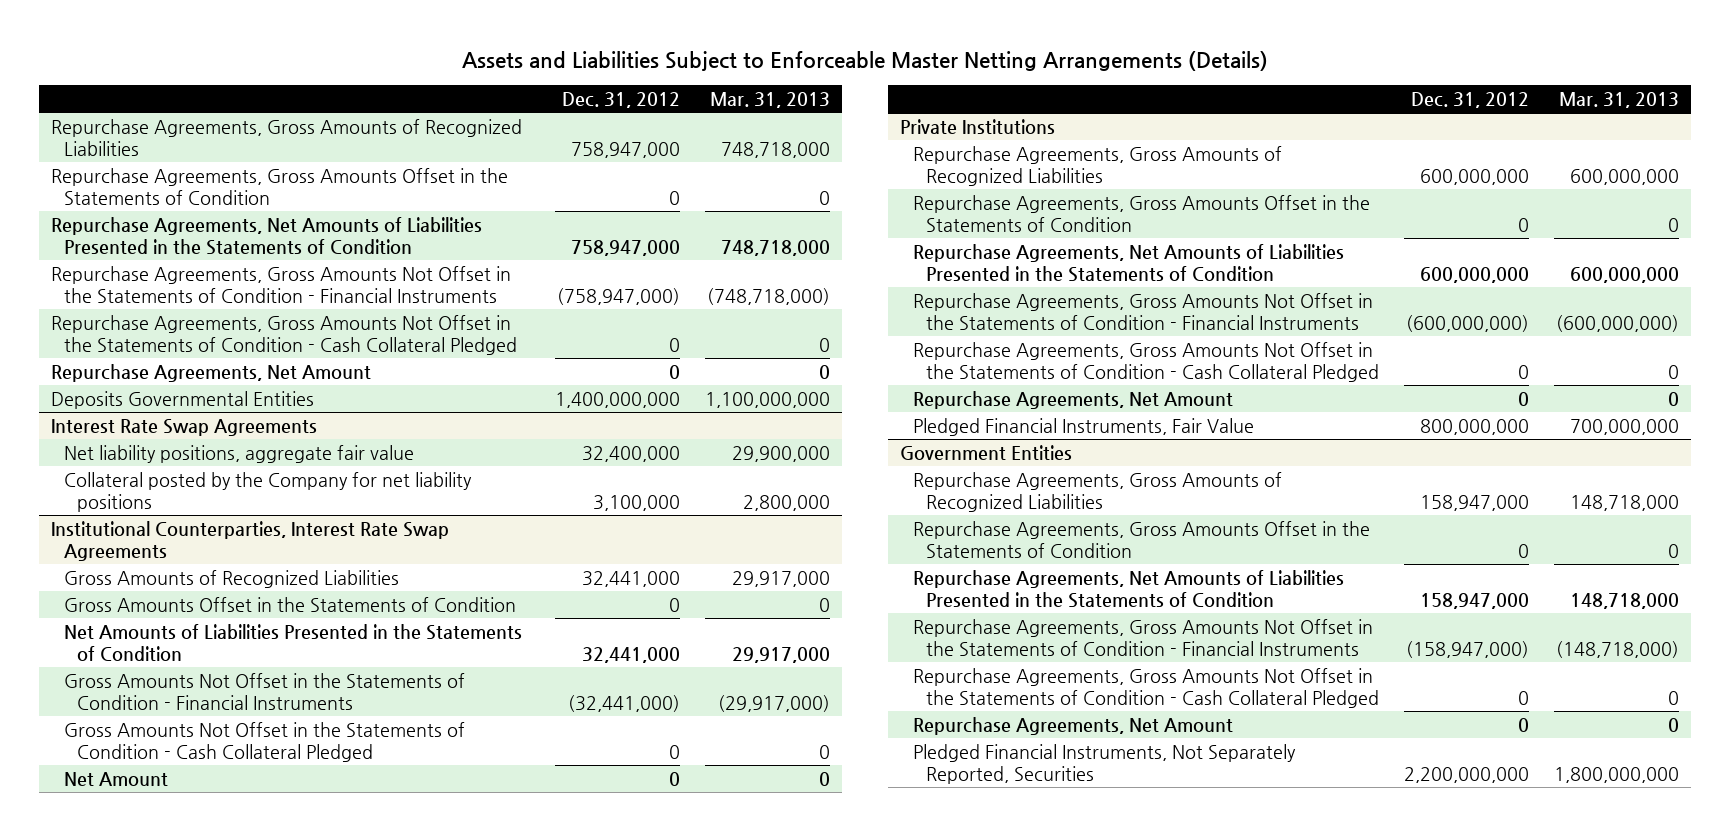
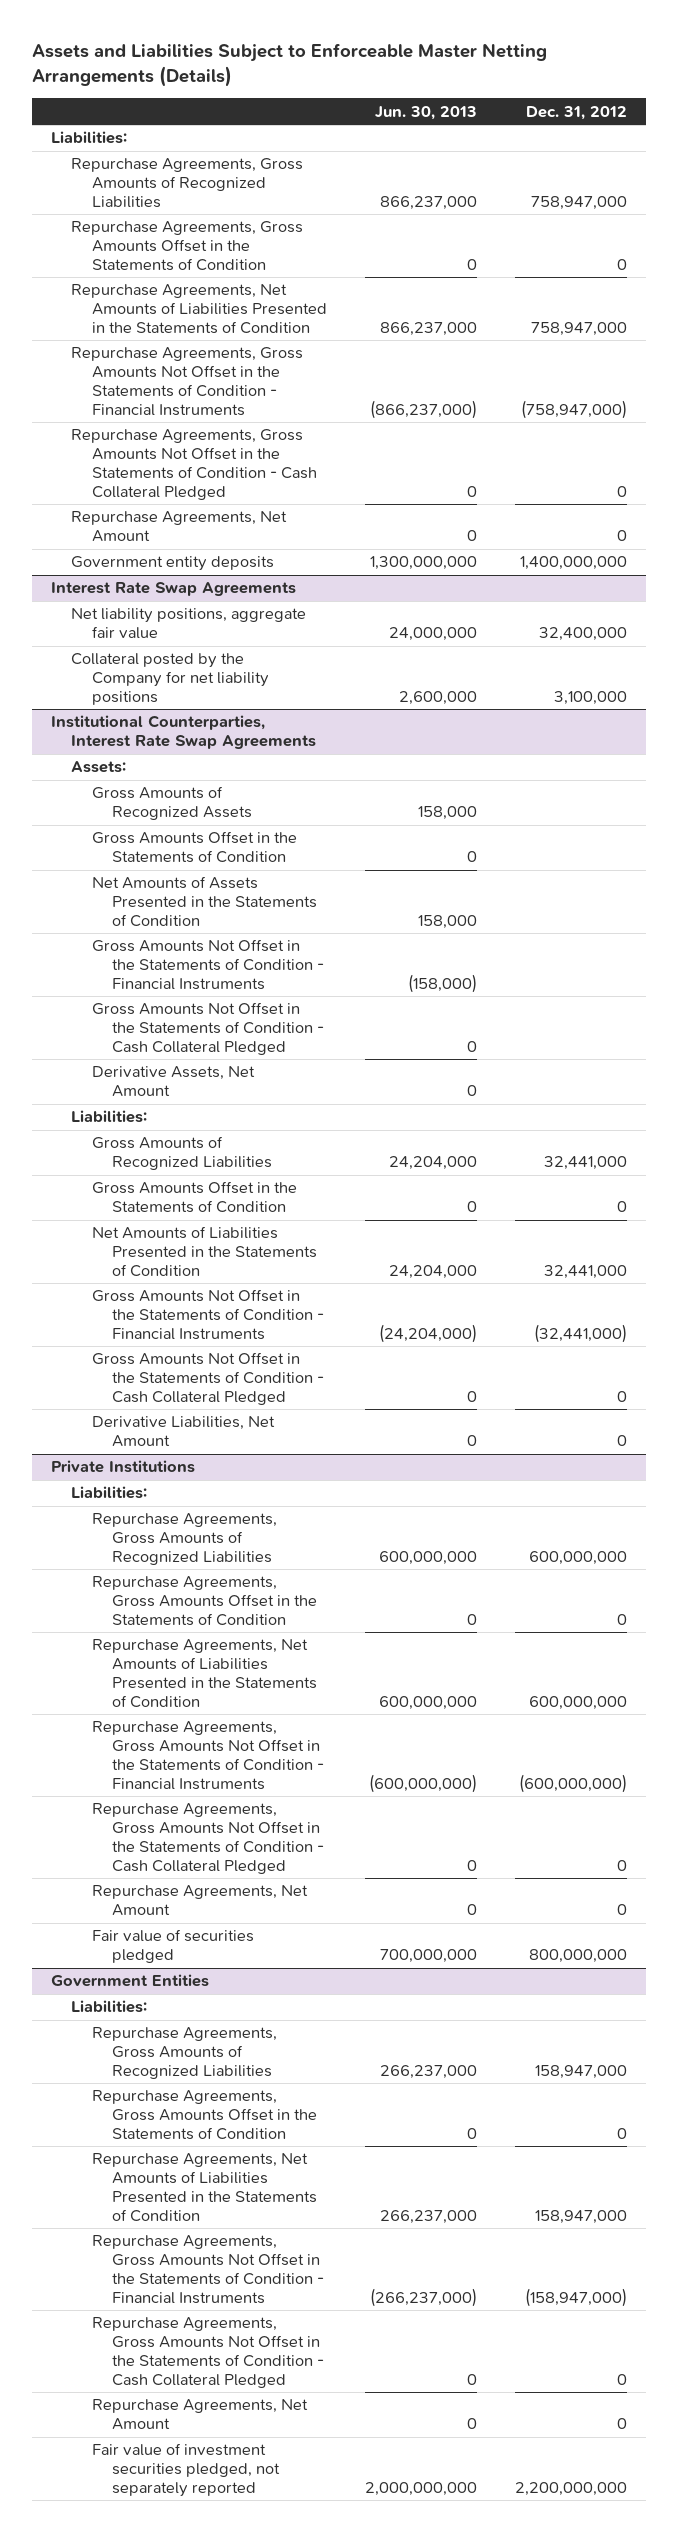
- | Dec. 31, 2012 | Mar. 31, 2013
+ | Jun. 30, 2013 | Dec. 31, 2012
+ Liabilities:
- Deposits Governmental Entities | 1,400,000,000 | 1,100,000,000
+ Government entity deposits | 1,300,000,000 | 1,400,000,000
@ Institutional Counterparties, Interest Rate Swap Agreements
+ Assets:
+ Gross Amounts of Recognized Assets | 158,000 |
+ Gross Amounts Offset in the Statements of Condition | 0 |
+ Net Amounts of Assets Presented in the Statements of Condition | 158,000 |
+ Gross Amounts Not Offset in the Statements of Condition - Financial Instruments | (158,000) |
+ Gross Amounts Not Offset in the Statements of Condition - Cash Collateral Pledged | 0 |
+ Derivative Assets, Net Amount | 0 |
+ Liabilities:
- Net Amount | 0 | 0
+ Derivative Liabilities, Net Amount | 0 | 0
@ Private Institutions
+ Liabilities:
- Pledged Financial Instruments, Fair Value | 800,000,000 | 700,000,000
+ Fair value of securities pledged | 700,000,000 | 800,000,000
@ Government Entities
+ Liabilities:
- Pledged Financial Instruments, Not Separately Reported, Securities | 2,200,000,000 | 1,800,000,000
+ Fair value of investment securities pledged, not separately reported | 2,000,000,000 | 2,200,000,000

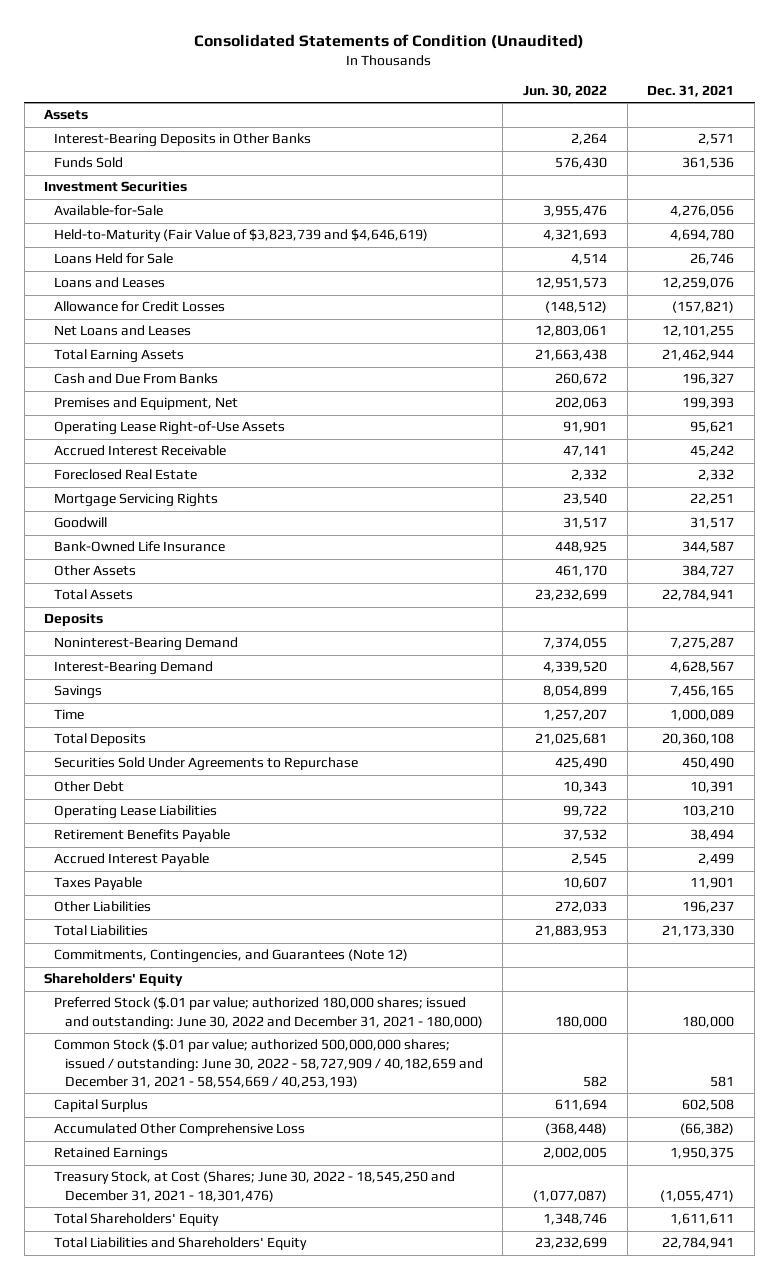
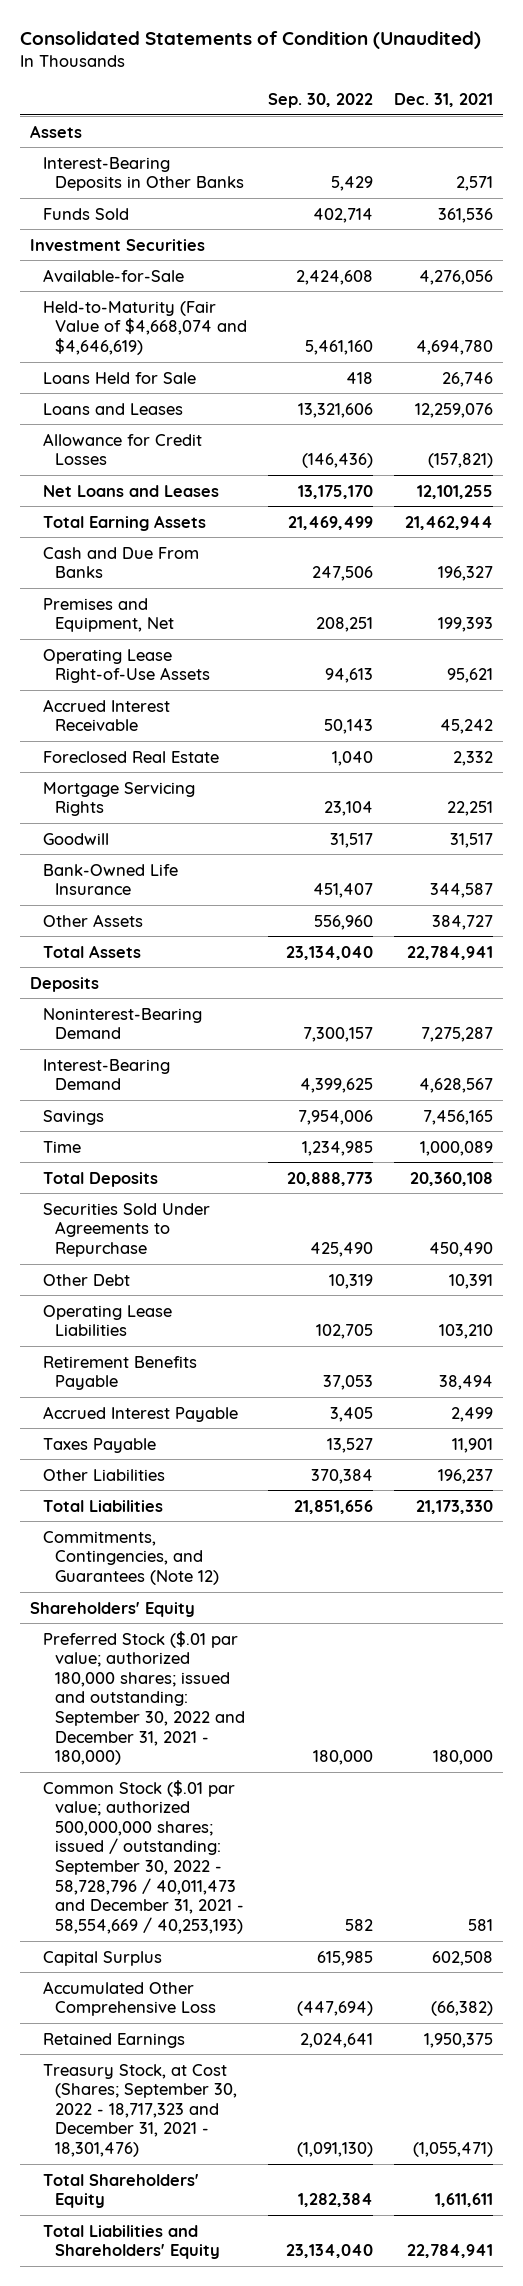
- | Jun. 30, 2022 | Dec. 31, 2021
+ | Sep. 30, 2022 | Dec. 31, 2021
- Held-to-Maturity (Fair Value of $3,823,739 and $4,646,619) | 4,321,693 | 4,694,780
+ Held-to-Maturity (Fair Value of $4,668,074 and $4,646,619) | 5,461,160 | 4,694,780
- Preferred Stock ($.01 par value; authorized 180,000 shares; issued and outstanding: June 30, 2022 and December 31, 2021 - 180,000) | 180,000 | 180,000
- Common Stock ($.01 par value; authorized 500,000,000 shares; issued / outstanding: June 30, 2022 - 58,727,909 / 40,182,659 and December 31, 2021 - 58,554,669 / 40,253,193) | 582 | 581
+ Preferred Stock ($.01 par value; authorized 180,000 shares; issued and outstanding: September 30, 2022 and December 31, 2021 - 180,000) | 180,000 | 180,000
+ Common Stock ($.01 par value; authorized 500,000,000 shares; issued / outstanding: September 30, 2022 - 58,728,796 / 40,011,473 and December 31, 2021 - 58,554,669 / 40,253,193) | 582 | 581
- Treasury Stock, at Cost (Shares; June 30, 2022 - 18,545,250 and December 31, 2021 - 18,301,476) | (1,077,087) | (1,055,471)
+ Treasury Stock, at Cost (Shares; September 30, 2022 - 18,717,323 and December 31, 2021 - 18,301,476) | (1,091,130) | (1,055,471)

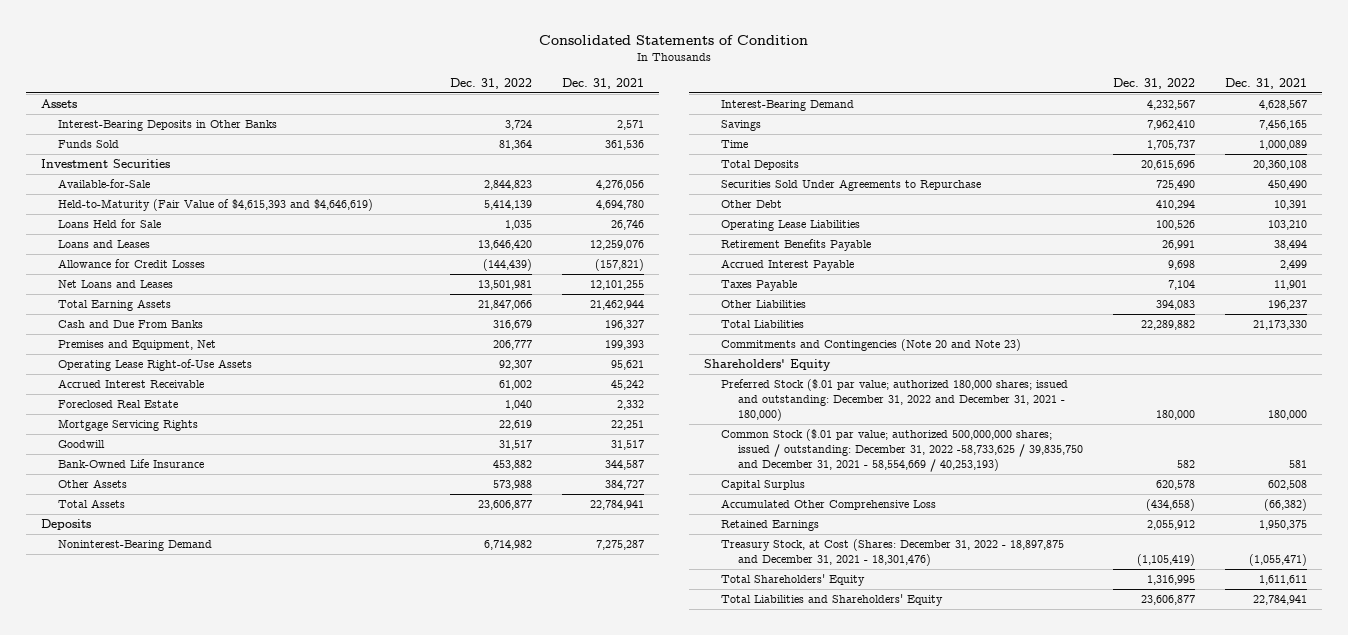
- Consolidated Statements of Condition (Unaudited)
+ Consolidated Statements of Condition
- | Sep. 30, 2022 | Dec. 31, 2021
+ | Dec. 31, 2022 | Dec. 31, 2021
- Held-to-Maturity (Fair Value of $4,668,074 and $4,646,619) | 5,461,160 | 4,694,780
+ Held-to-Maturity (Fair Value of $4,615,393 and $4,646,619) | 5,414,139 | 4,694,780
- Commitments, Contingencies, and Guarantees (Note 12)
+ Commitments and Contingencies (Note 20 and Note 23)
- Preferred Stock ($.01 par value; authorized 180,000 shares; issued and outstanding: September 30, 2022 and December 31, 2021 - 180,000) | 180,000 | 180,000
- Common Stock ($.01 par value; authorized 500,000,000 shares; issued / outstanding: September 30, 2022 - 58,728,796 / 40,011,473 and December 31, 2021 - 58,554,669 / 40,253,193) | 582 | 581
+ Preferred Stock ($.01 par value; authorized 180,000 shares; issued and outstanding: December 31, 2022 and December 31, 2021 - 180,000) | 180,000 | 180,000
+ Common Stock ($.01 par value; authorized 500,000,000 shares; issued / outstanding: December 31, 2022 -58,733,625 / 39,835,750 and December 31, 2021 - 58,554,669 / 40,253,193) | 582 | 581
- Treasury Stock, at Cost (Shares; September 30, 2022 - 18,717,323 and December 31, 2021 - 18,301,476) | (1,091,130) | (1,055,471)
+ Treasury Stock, at Cost (Shares: December 31, 2022 - 18,897,875 and December 31, 2021 - 18,301,476) | (1,105,419) | (1,055,471)

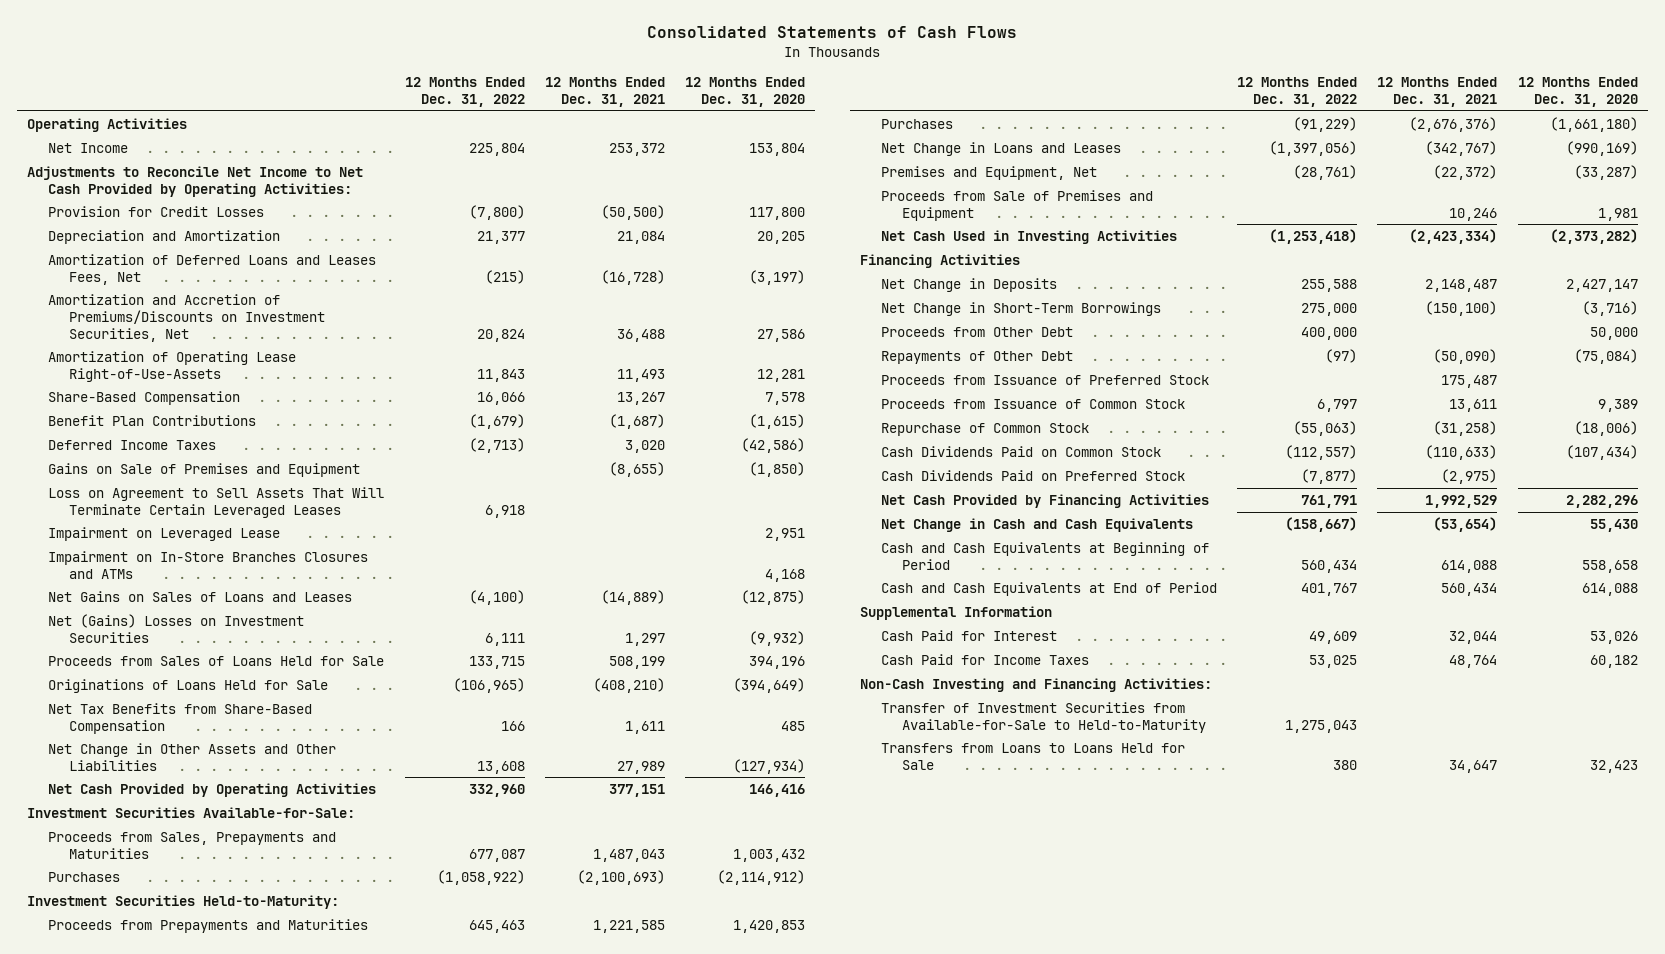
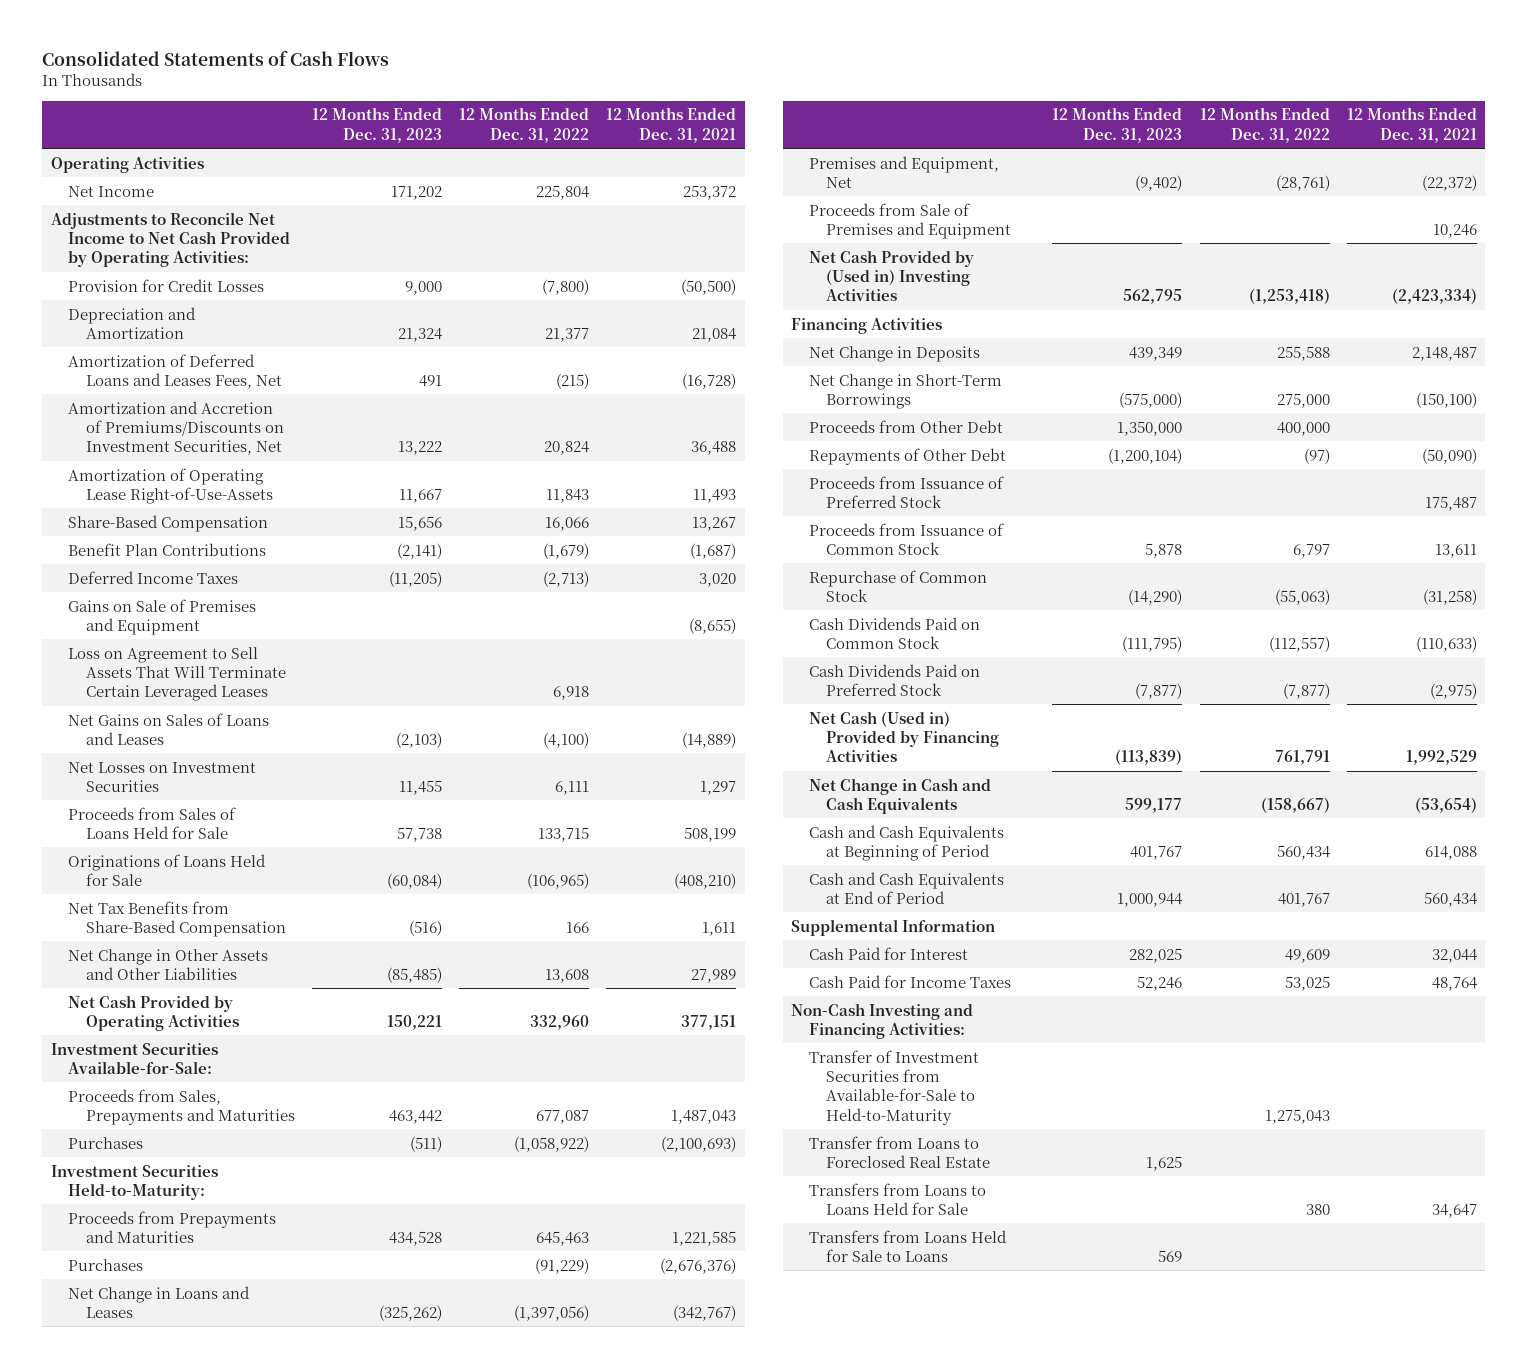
- | 12 Months Ended Dec. 31, 2022 | 12 Months Ended Dec. 31, 2021 | 12 Months Ended Dec. 31, 2020
+ | 12 Months Ended Dec. 31, 2023 | 12 Months Ended Dec. 31, 2022 | 12 Months Ended Dec. 31, 2021
- Impairment on Leveraged Lease | | | 2,951
- Impairment on In-Store Branches Closures and ATMs | | | 4,168
- Net (Gains) Losses on Investment Securities | 6,111 | 1,297 | (9,932)
+ Net Losses on Investment Securities | 11,455 | 6,111 | 1,297
- Net Cash Used in Investing Activities | (1,253,418) | (2,423,334) | (2,373,282)
+ Net Cash Provided by (Used in) Investing Activities | 562,795 | (1,253,418) | (2,423,334)
- Net Cash Provided by Financing Activities | 761,791 | 1,992,529 | 2,282,296
+ Net Cash (Used in) Provided by Financing Activities | (113,839) | 761,791 | 1,992,529
+ Transfer from Loans to Foreclosed Real Estate | 1,625 | |
+ Transfers from Loans Held for Sale to Loans | 569 | |

